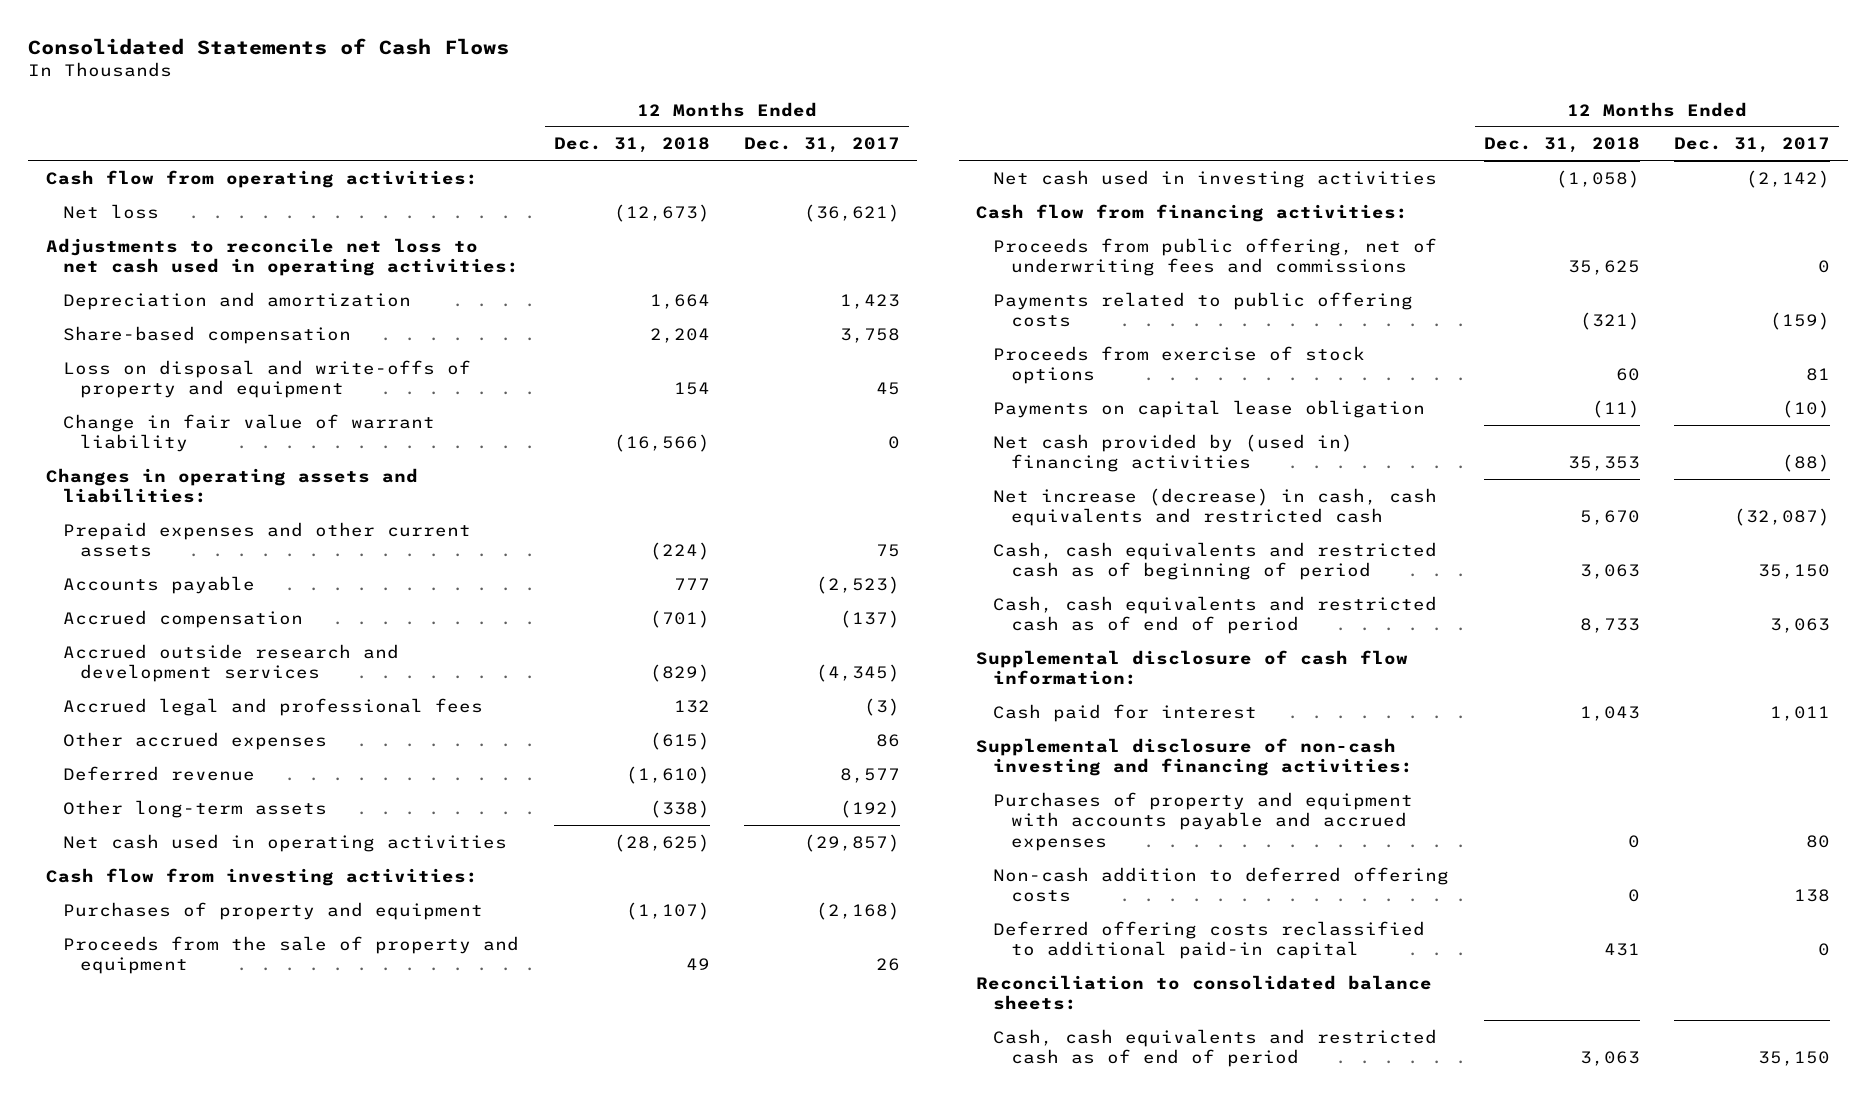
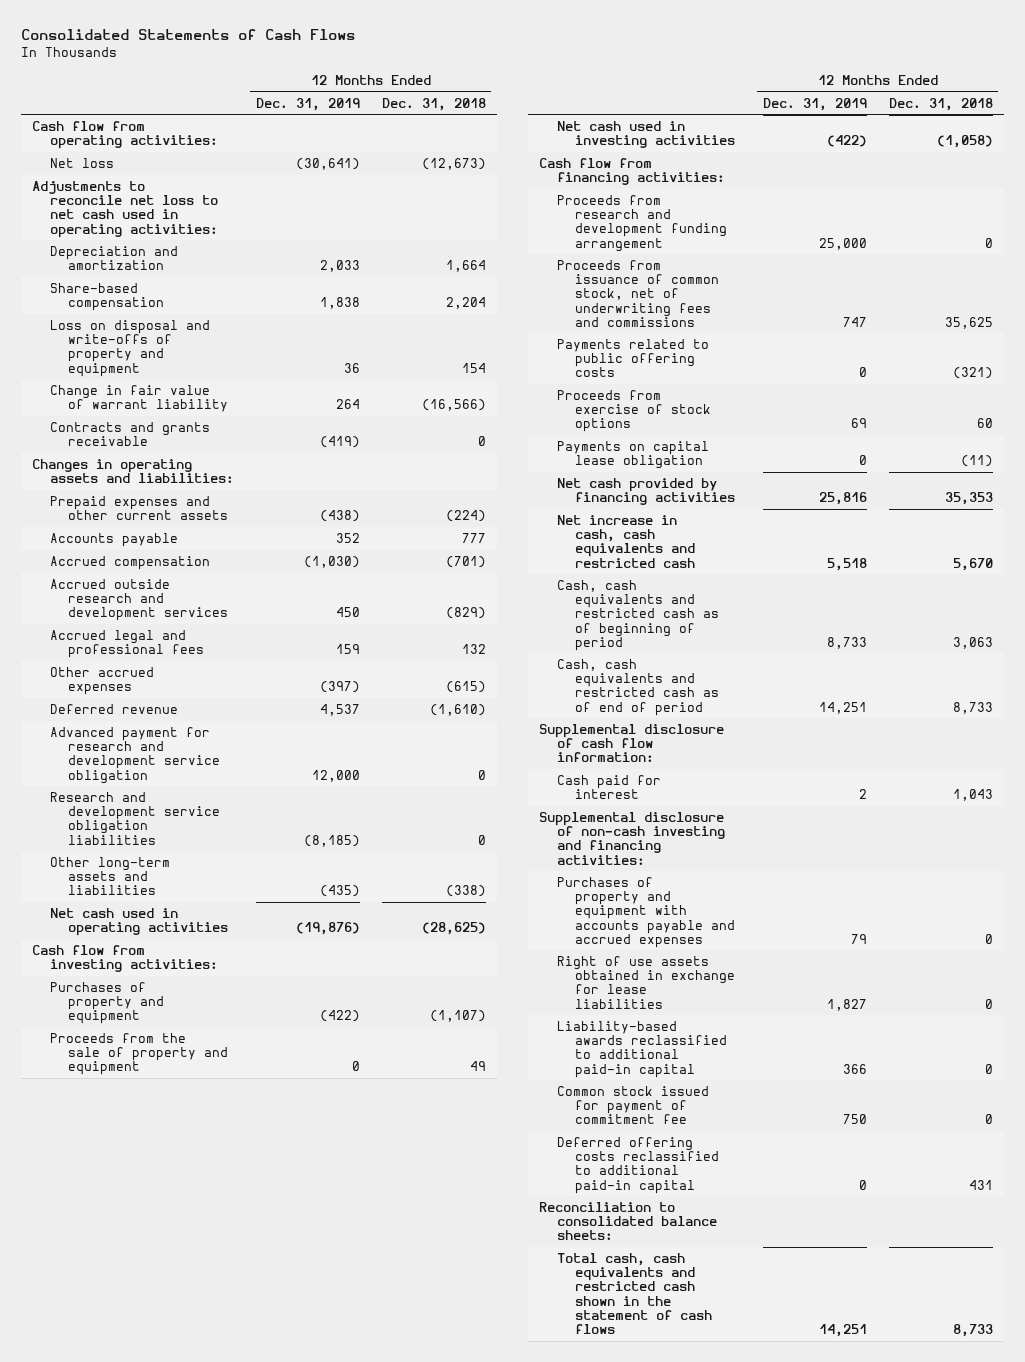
- | 12 Months Ended Dec. 31, 2018 | 12 Months Ended Dec. 31, 2017
+ | 12 Months Ended Dec. 31, 2019 | 12 Months Ended Dec. 31, 2018
+ Contracts and grants receivable | (419) | 0
- Other long-term assets | (338) | (192)
+ Advanced payment for research and development service obligation | 12,000 | 0
+ Research and development service obligation liabilities | (8,185) | 0
+ Other long-term assets and liabilities | (435) | (338)
- Proceeds from public offering, net of underwriting fees and commissions | 35,625 | 0
+ Proceeds from research and development funding arrangement | 25,000 | 0
+ Proceeds from issuance of common stock, net of underwriting fees and commissions | 747 | 35,625
- Net cash provided by (used in) financing activities | 35,353 | (88)
- Net increase (decrease) in cash, cash equivalents and restricted cash | 5,670 | (32,087)
+ Net cash provided by financing activities | 25,816 | 35,353
+ Net increase in cash, cash equivalents and restricted cash | 5,518 | 5,670
- Non-cash addition to deferred offering costs | 0 | 138
+ Right of use assets obtained in exchange for lease liabilities | 1,827 | 0
+ Liability-based awards reclassified to additional paid-in capital | 366 | 0
+ Common stock issued for payment of commitment fee | 750 | 0
- Cash, cash equivalents and restricted cash as of end of period | 3,063 | 35,150
+ Total cash, cash equivalents and restricted cash shown in the statement of cash flows | 14,251 | 8,733

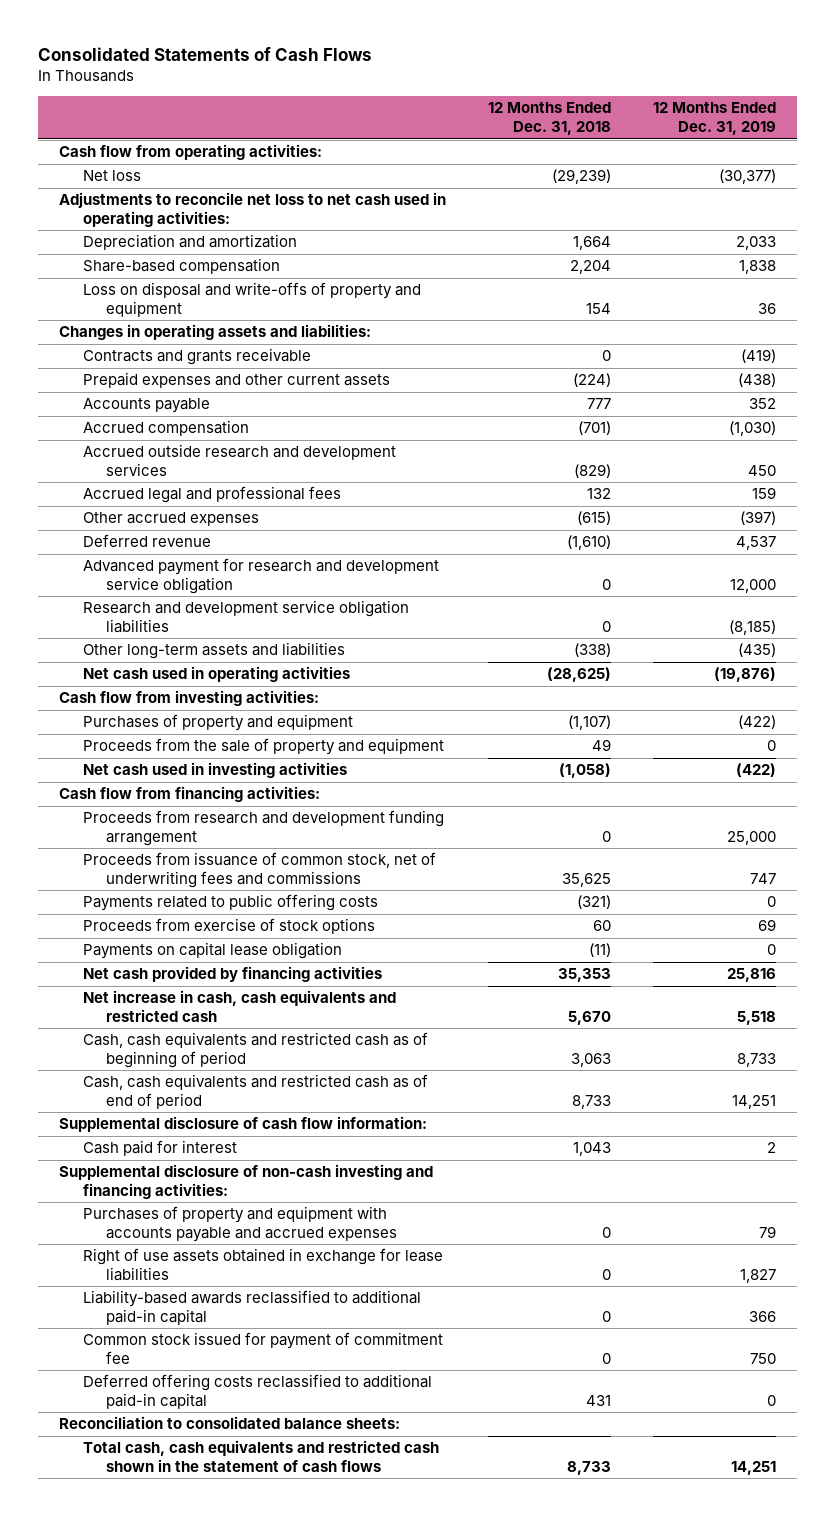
- | 12 Months Ended Dec. 31, 2019 | 12 Months Ended Dec. 31, 2018
+ | 12 Months Ended Dec. 31, 2018 | 12 Months Ended Dec. 31, 2019
- Net loss | (30,641) | (12,673)
+ Net loss | (29,239) | (30,377)
- Change in fair value of warrant liability | 264 | (16,566)
moved down: Contracts and grants receivable | 0 | (419)

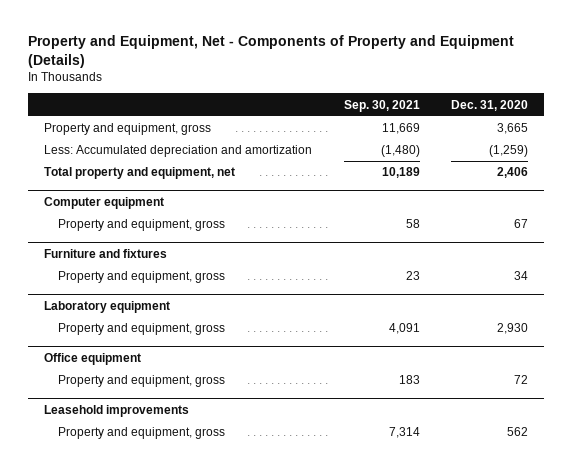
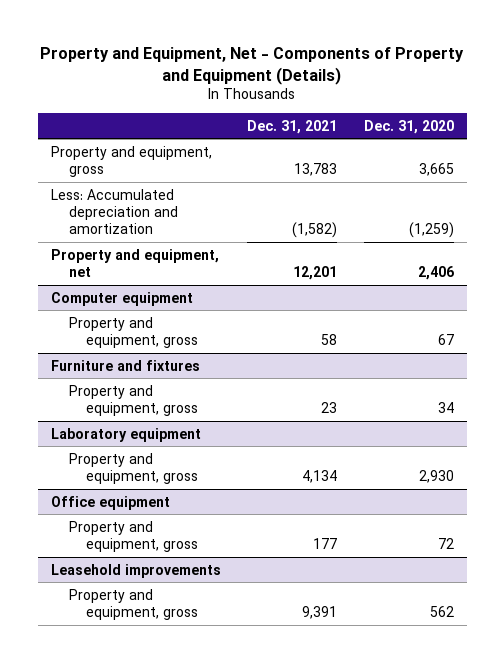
- | Sep. 30, 2021 | Dec. 31, 2020
+ | Dec. 31, 2021 | Dec. 31, 2020
- Total property and equipment, net | 10,189 | 2,406
+ Property and equipment, net | 12,201 | 2,406

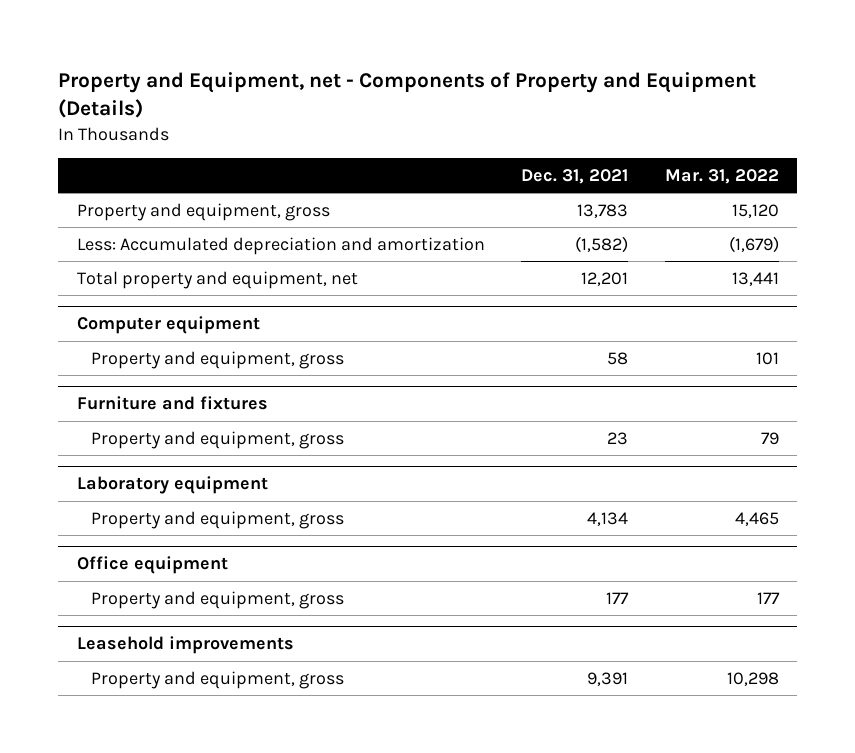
- Property and Equipment, Net - Components of Property and Equipment (Details)
+ Property and Equipment, net - Components of Property and Equipment (Details)
- | Dec. 31, 2021 | Dec. 31, 2020
+ | Dec. 31, 2021 | Mar. 31, 2022
- Property and equipment, net | 12,201 | 2,406
+ Total property and equipment, net | 12,201 | 13,441

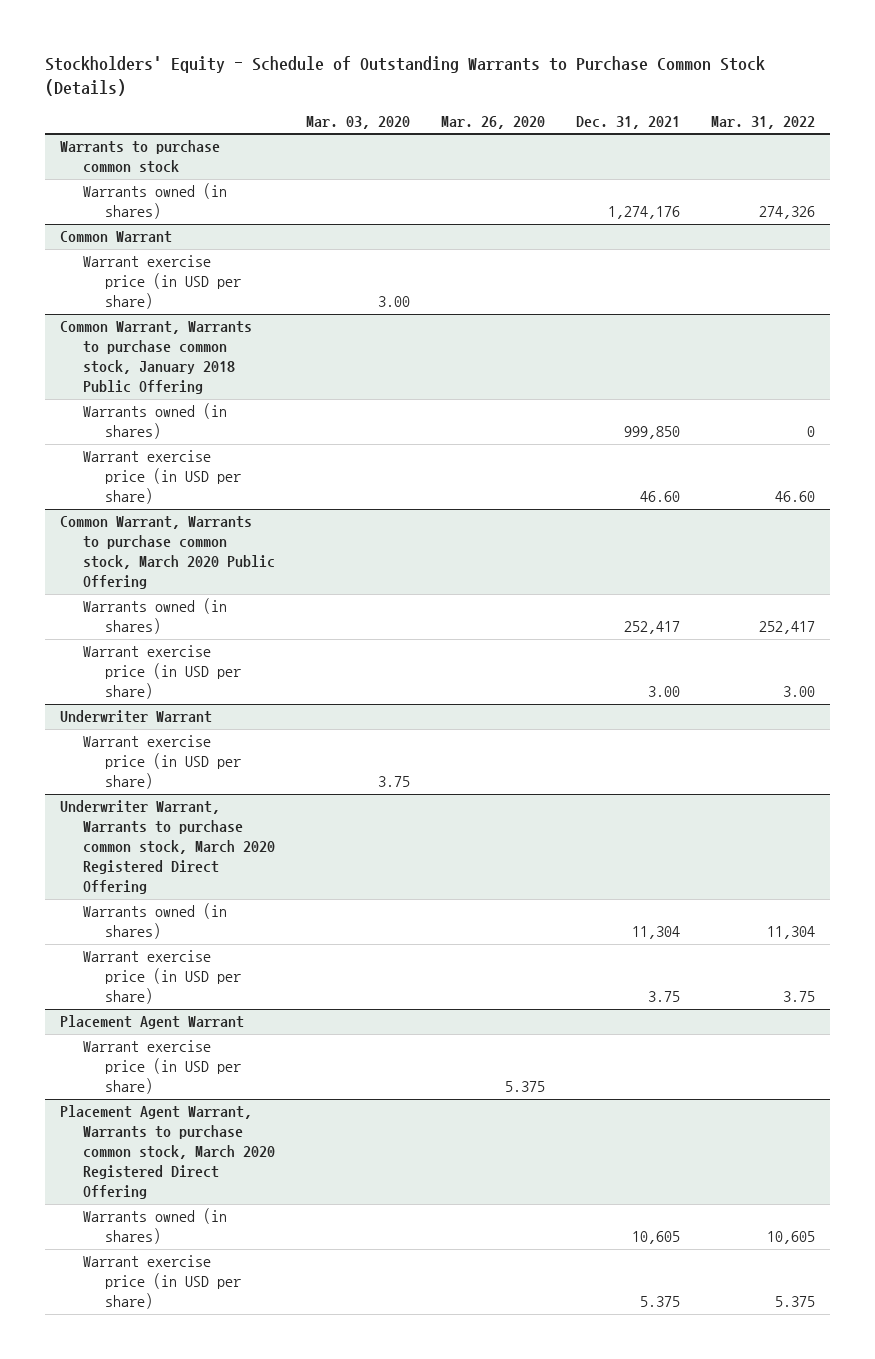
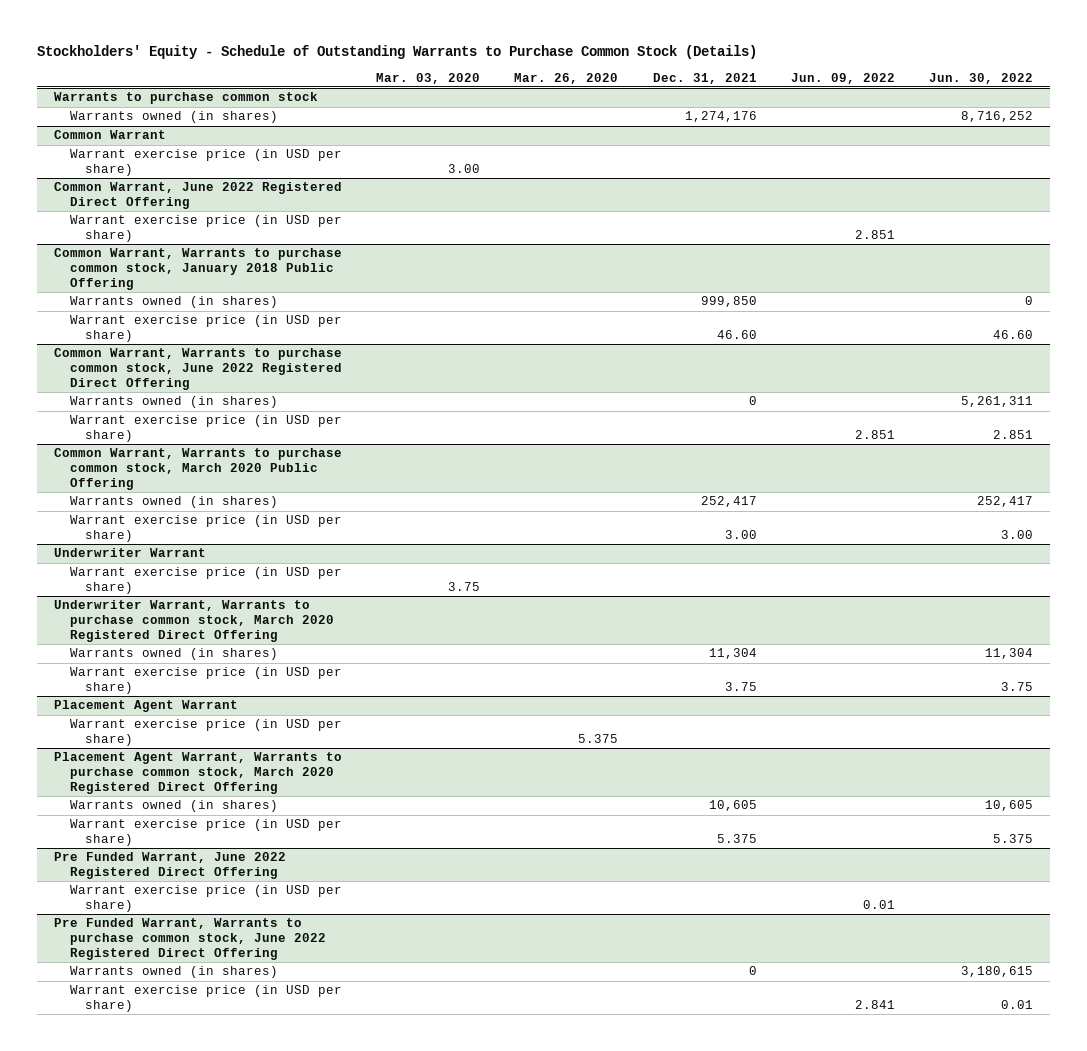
- | Mar. 03, 2020 | Mar. 26, 2020 | Dec. 31, 2021 | Mar. 31, 2022
+ | Mar. 03, 2020 | Mar. 26, 2020 | Dec. 31, 2021 | Jun. 09, 2022 | Jun. 30, 2022
+ Common Warrant, June 2022 Registered Direct Offering
+ Warrant exercise price (in USD per share) | | | | 2.851 |
+ Common Warrant, Warrants to purchase common stock, June 2022 Registered Direct Offering
+ Warrants owned (in shares) | | | 0 | | 5,261,311
+ Warrant exercise price (in USD per share) | | | | 2.851 | 2.851
+ Pre Funded Warrant, June 2022 Registered Direct Offering
+ Warrant exercise price (in USD per share) | | | | 0.01 |
+ Pre Funded Warrant, Warrants to purchase common stock, June 2022 Registered Direct Offering
+ Warrants owned (in shares) | | | 0 | | 3,180,615
+ Warrant exercise price (in USD per share) | | | | 2.841 | 0.01

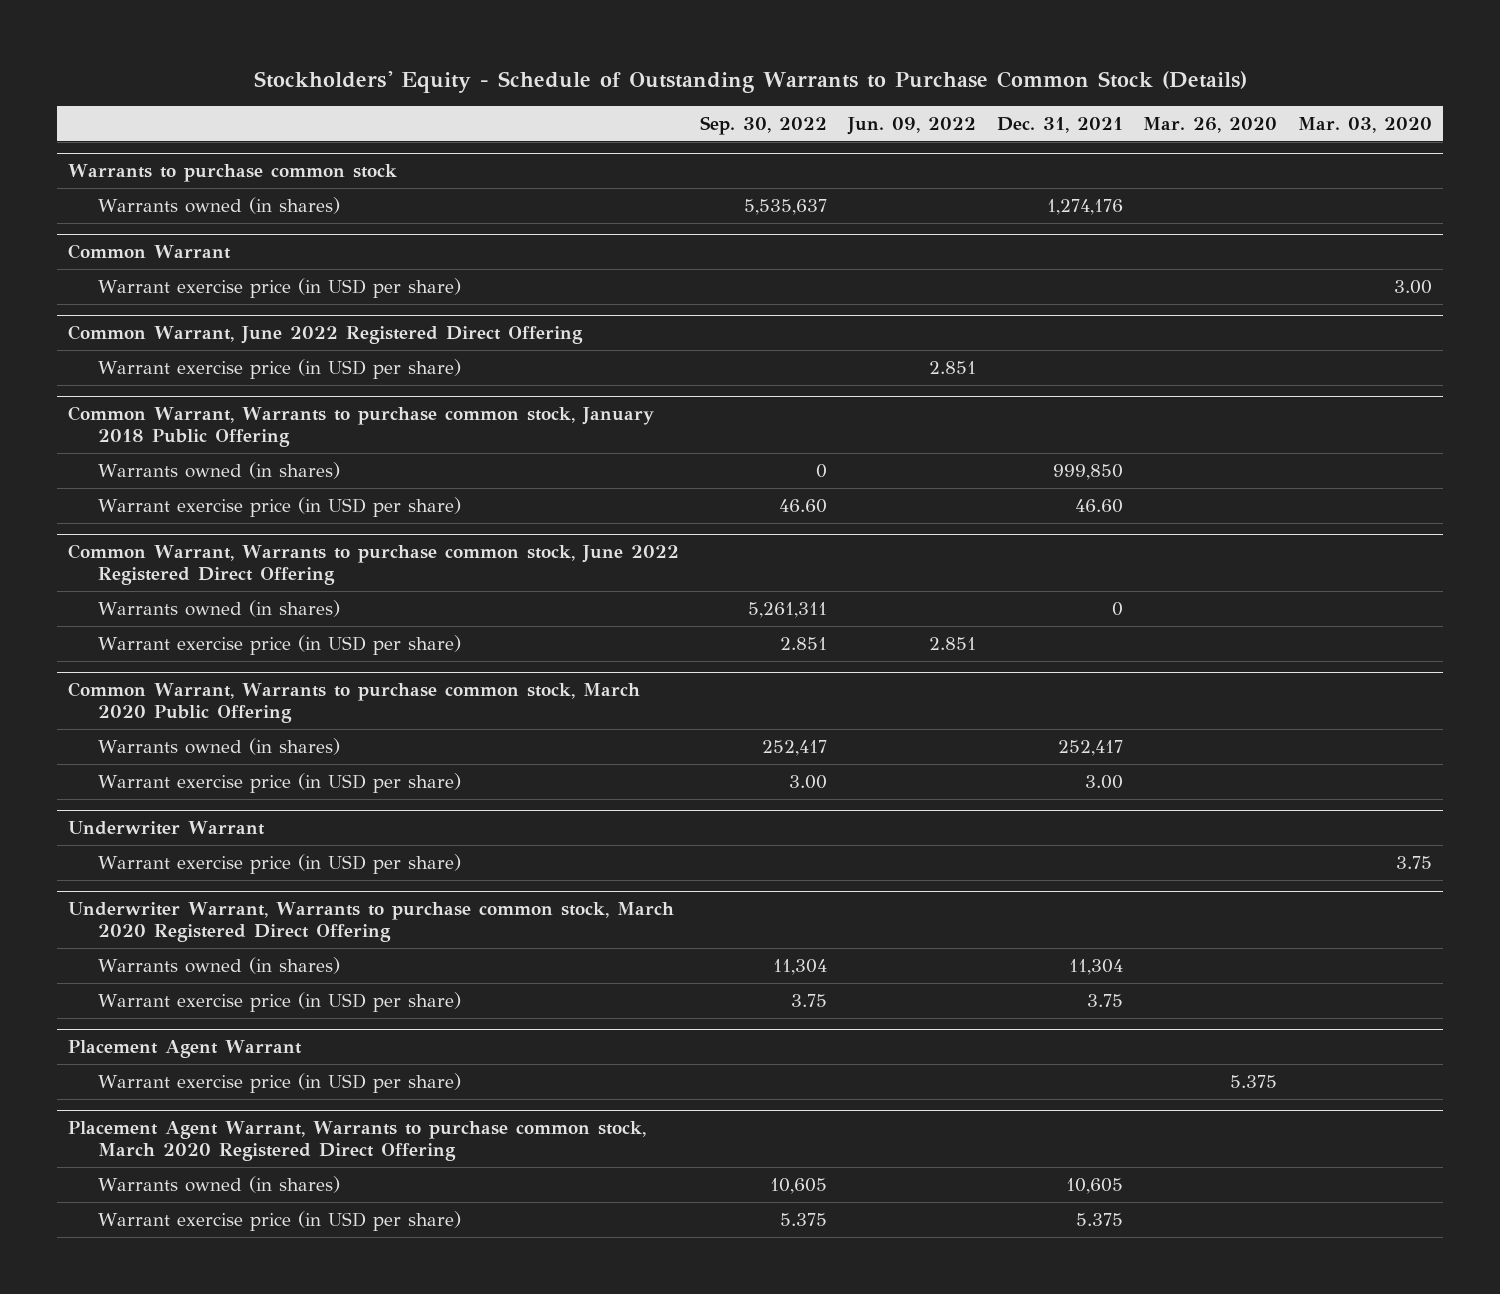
- | Mar. 03, 2020 | Mar. 26, 2020 | Dec. 31, 2021 | Jun. 09, 2022 | Jun. 30, 2022
+ | Sep. 30, 2022 | Jun. 09, 2022 | Dec. 31, 2021 | Mar. 26, 2020 | Mar. 03, 2020
- Pre Funded Warrant, June 2022 Registered Direct Offering
- Warrant exercise price (in USD per share) | | | | 0.01 |
- Pre Funded Warrant, Warrants to purchase common stock, June 2022 Registered Direct Offering
- Warrants owned (in shares) | | | 0 | | 3,180,615
- Warrant exercise price (in USD per share) | | | | 2.841 | 0.01

